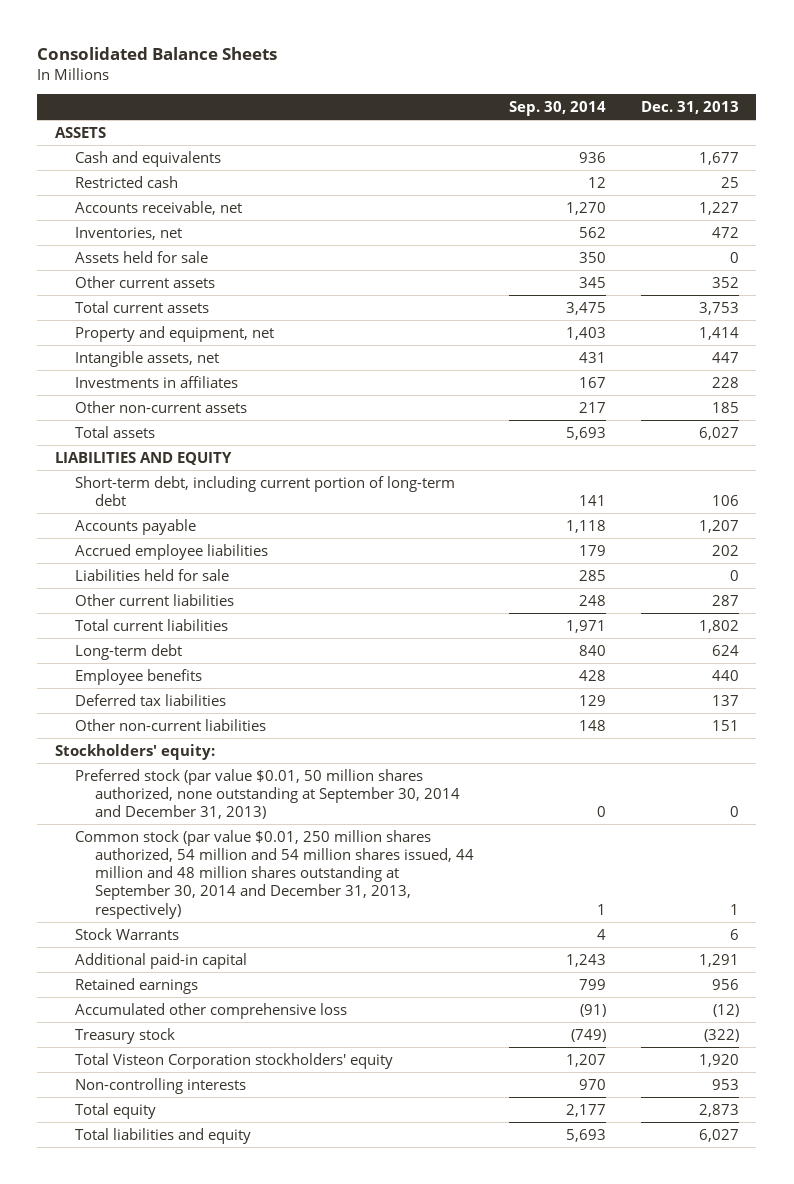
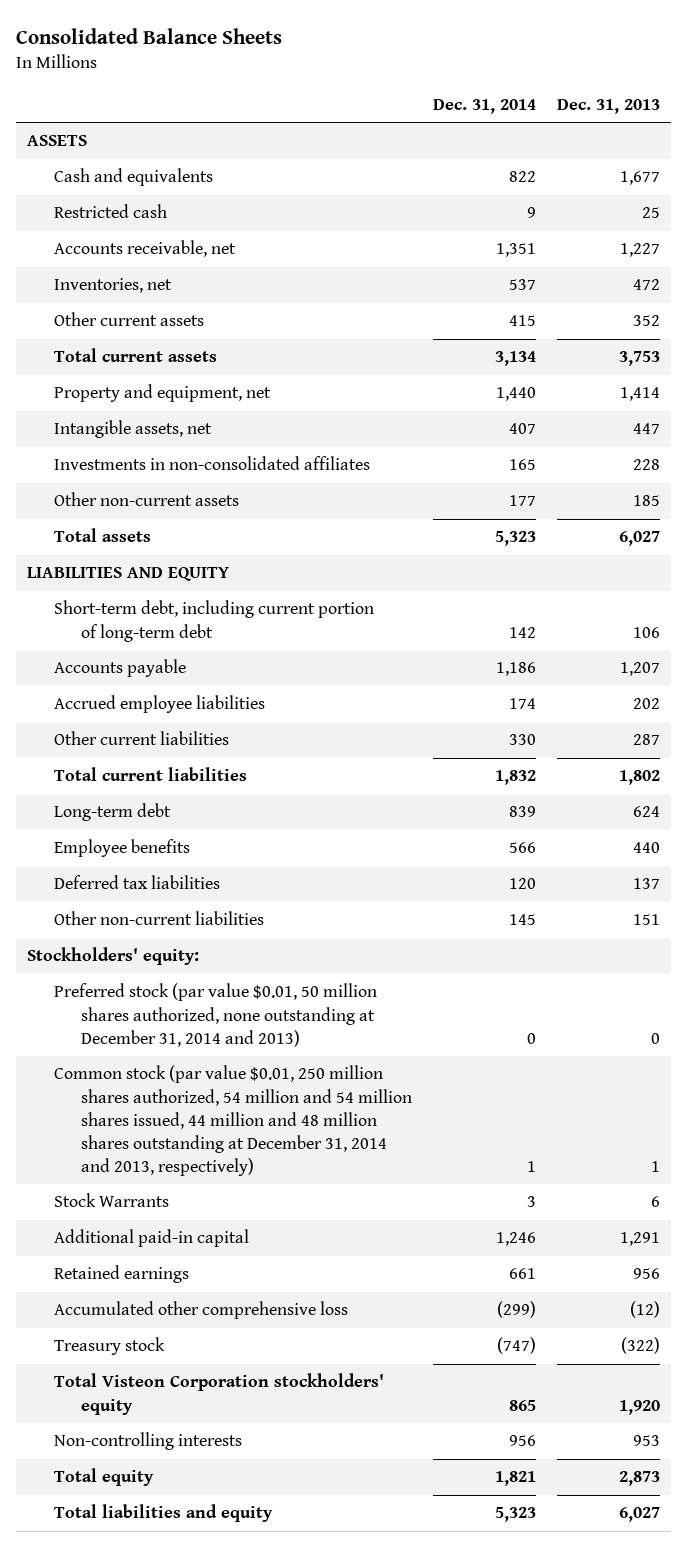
- | Sep. 30, 2014 | Dec. 31, 2013
+ | Dec. 31, 2014 | Dec. 31, 2013
- Assets held for sale | 350 | 0
- Investments in affiliates | 167 | 228
+ Investments in non-consolidated affiliates | 165 | 228
- Liabilities held for sale | 285 | 0
- Preferred stock (par value $0.01, 50 million shares authorized, none outstanding at September 30, 2014 and December 31, 2013) | 0 | 0
- Common stock (par value $0.01, 250 million shares authorized, 54 million and 54 million shares issued, 44 million and 48 million shares outstanding at September 30, 2014 and December 31, 2013, respectively) | 1 | 1
+ Preferred stock (par value $0.01, 50 million shares authorized, none outstanding at December 31, 2014 and 2013) | 0 | 0
+ Common stock (par value $0.01, 250 million shares authorized, 54 million and 54 million shares issued, 44 million and 48 million shares outstanding at December 31, 2014 and 2013, respectively) | 1 | 1

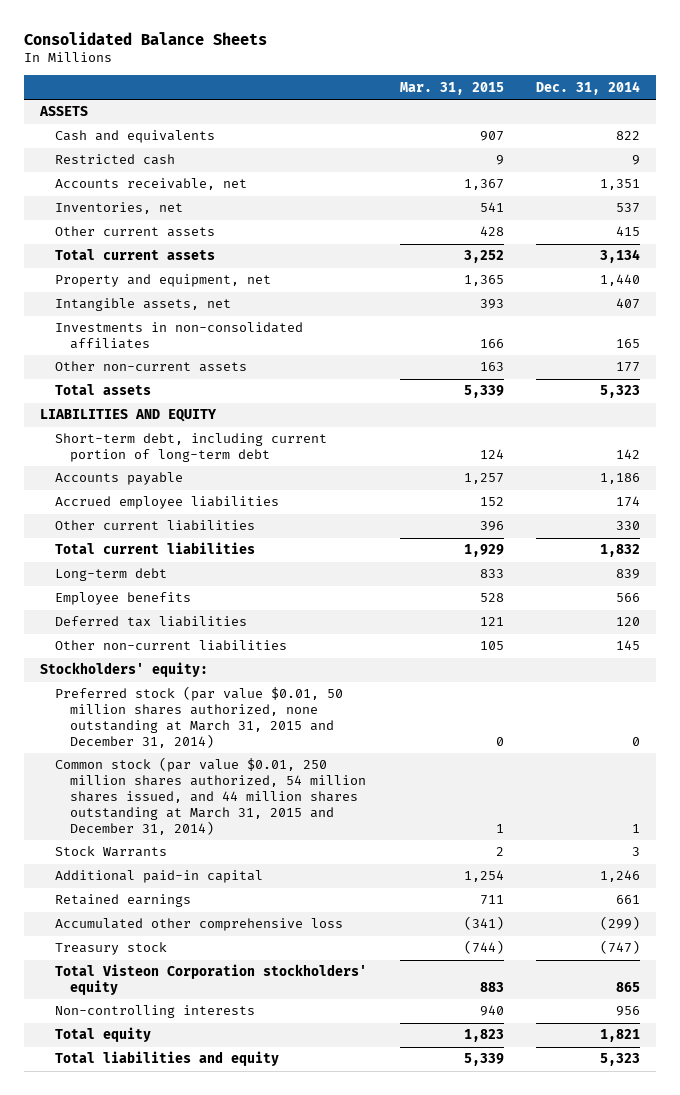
- | Dec. 31, 2014 | Dec. 31, 2013
+ | Mar. 31, 2015 | Dec. 31, 2014
- Preferred stock (par value $0.01, 50 million shares authorized, none outstanding at December 31, 2014 and 2013) | 0 | 0
- Common stock (par value $0.01, 250 million shares authorized, 54 million and 54 million shares issued, 44 million and 48 million shares outstanding at December 31, 2014 and 2013, respectively) | 1 | 1
+ Preferred stock (par value $0.01, 50 million shares authorized, none outstanding at March 31, 2015 and December 31, 2014) | 0 | 0
+ Common stock (par value $0.01, 250 million shares authorized, 54 million shares issued, and 44 million shares outstanding at March 31, 2015 and December 31, 2014) | 1 | 1

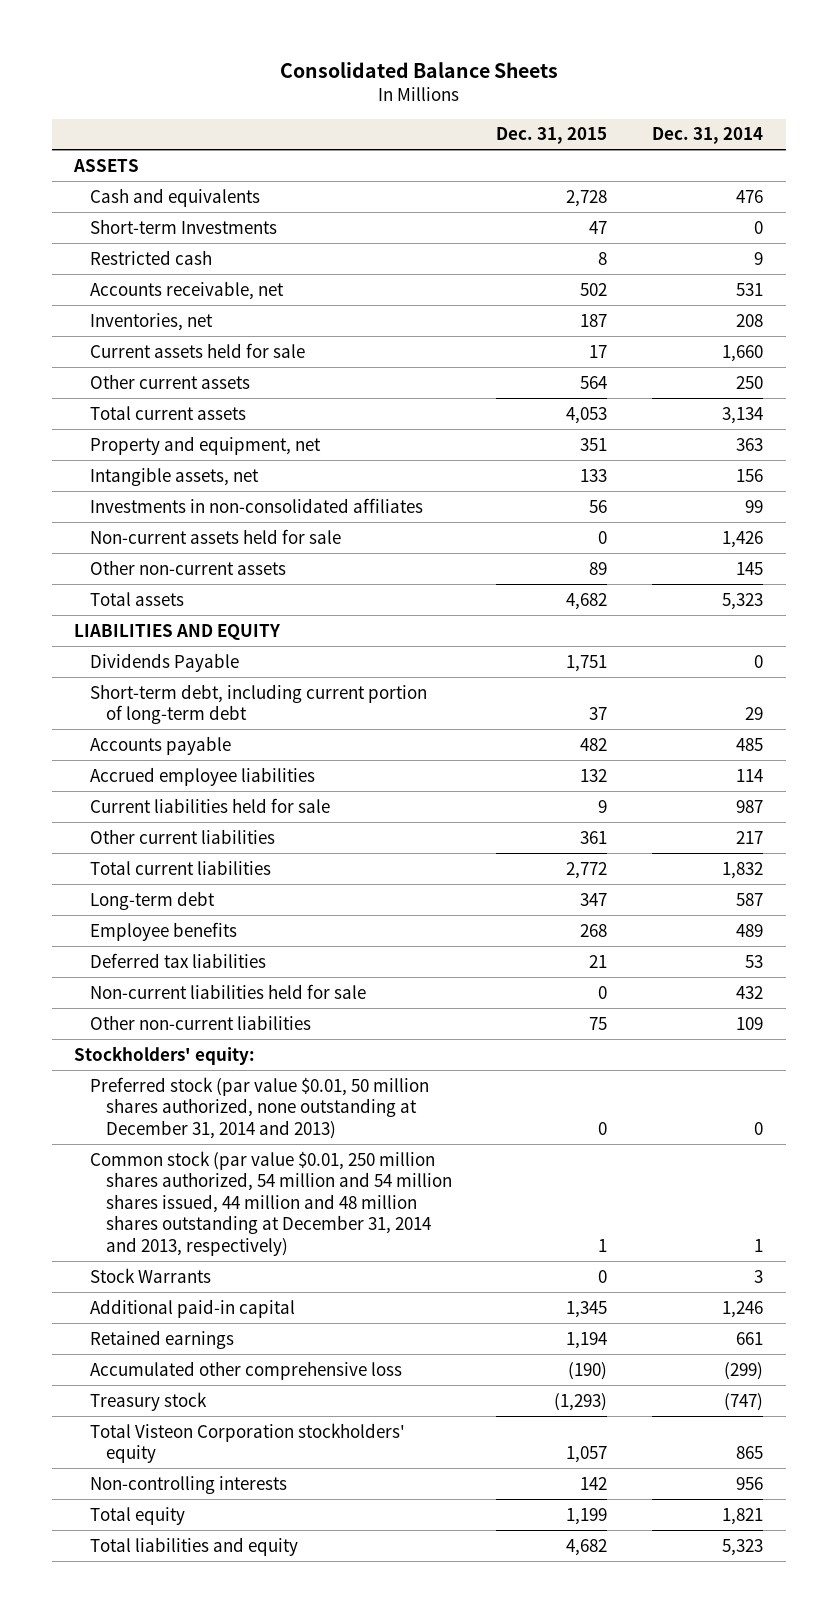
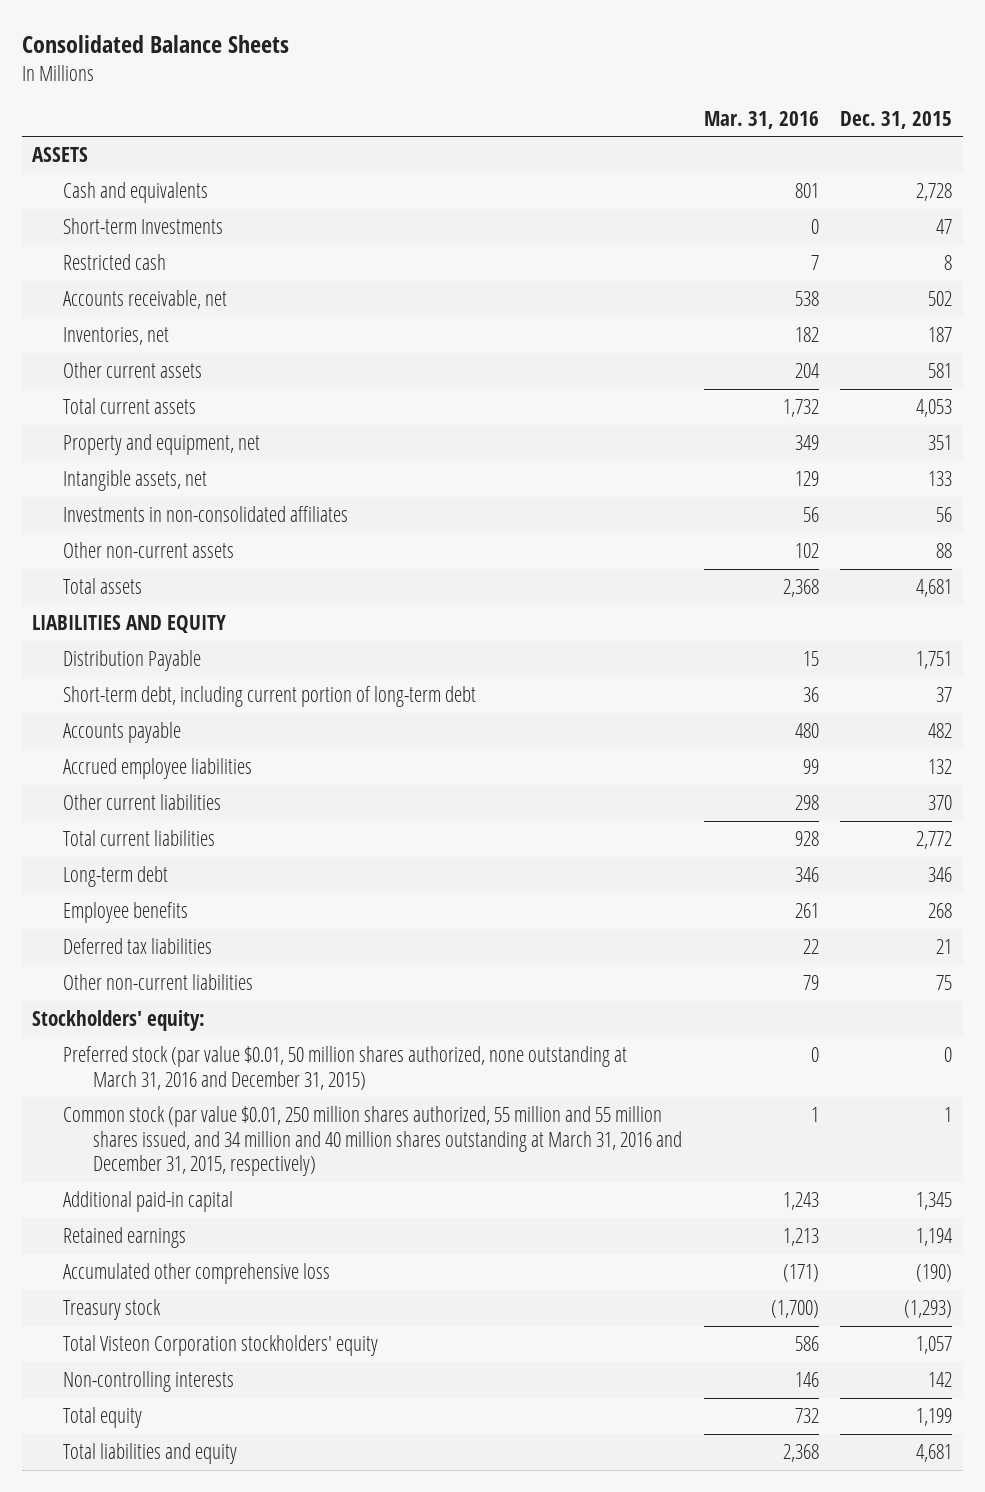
- | Dec. 31, 2015 | Dec. 31, 2014
+ | Mar. 31, 2016 | Dec. 31, 2015
- Current assets held for sale | 17 | 1,660
- Other current assets | 564 | 250
+ Other current assets | 204 | 581
- Non-current assets held for sale | 0 | 1,426
- Other non-current assets | 89 | 145
- Total assets | 4,682 | 5,323
+ Other non-current assets | 102 | 88
+ Total assets | 2,368 | 4,681
- Dividends Payable | 1,751 | 0
+ Distribution Payable | 15 | 1,751
- Current liabilities held for sale | 9 | 987
- Other current liabilities | 361 | 217
+ Other current liabilities | 298 | 370
- Long-term debt | 347 | 587
+ Long-term debt | 346 | 346
- Non-current liabilities held for sale | 0 | 432
- Preferred stock (par value $0.01, 50 million shares authorized, none outstanding at December 31, 2014 and 2013) | 0 | 0
- Common stock (par value $0.01, 250 million shares authorized, 54 million and 54 million shares issued, 44 million and 48 million shares outstanding at December 31, 2014 and 2013, respectively) | 1 | 1
- Stock Warrants | 0 | 3
+ Preferred stock (par value $0.01, 50 million shares authorized, none outstanding at March 31, 2016 and December 31, 2015) | 0 | 0
+ Common stock (par value $0.01, 250 million shares authorized, 55 million and 55 million shares issued, and 34 million and 40 million shares outstanding at March 31, 2016 and December 31, 2015, respectively) | 1 | 1
- Total liabilities and equity | 4,682 | 5,323
+ Total liabilities and equity | 2,368 | 4,681

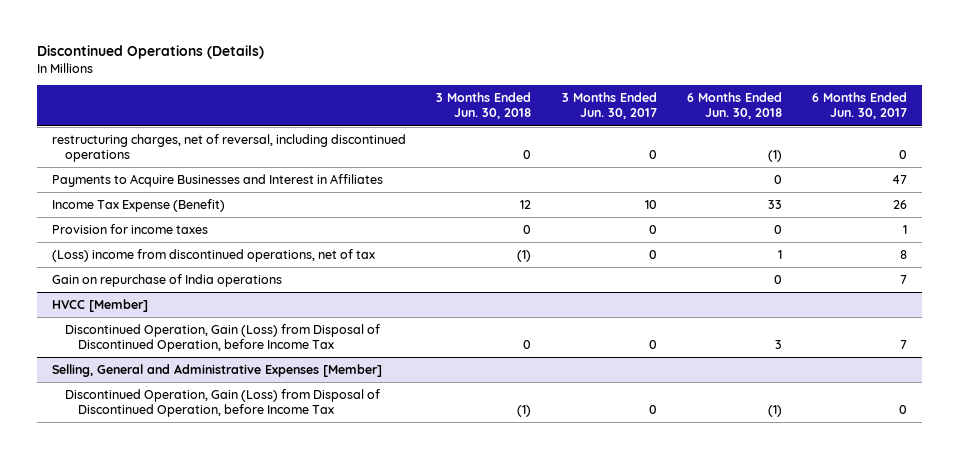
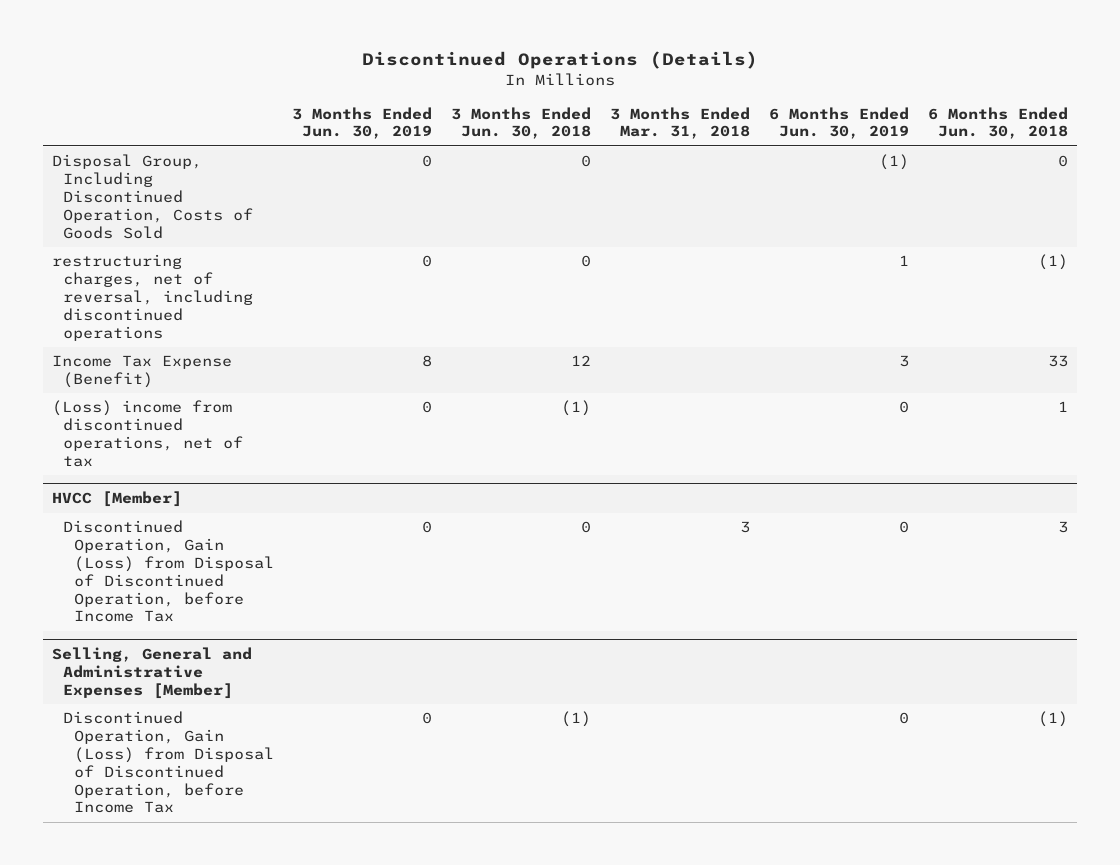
- | 3 Months Ended Jun. 30, 2018 | 3 Months Ended Jun. 30, 2017 | 6 Months Ended Jun. 30, 2018 | 6 Months Ended Jun. 30, 2017
+ | 3 Months Ended Jun. 30, 2019 | 3 Months Ended Jun. 30, 2018 | 3 Months Ended Mar. 31, 2018 | 6 Months Ended Jun. 30, 2019 | 6 Months Ended Jun. 30, 2018
+ Disposal Group, Including Discontinued Operation, Costs of Goods Sold | 0 | 0 | | (1) | 0
- Payments to Acquire Businesses and Interest in Affiliates | | | 0 | 47
- Provision for income taxes | 0 | 0 | 0 | 1
- Gain on repurchase of India operations | | | 0 | 7

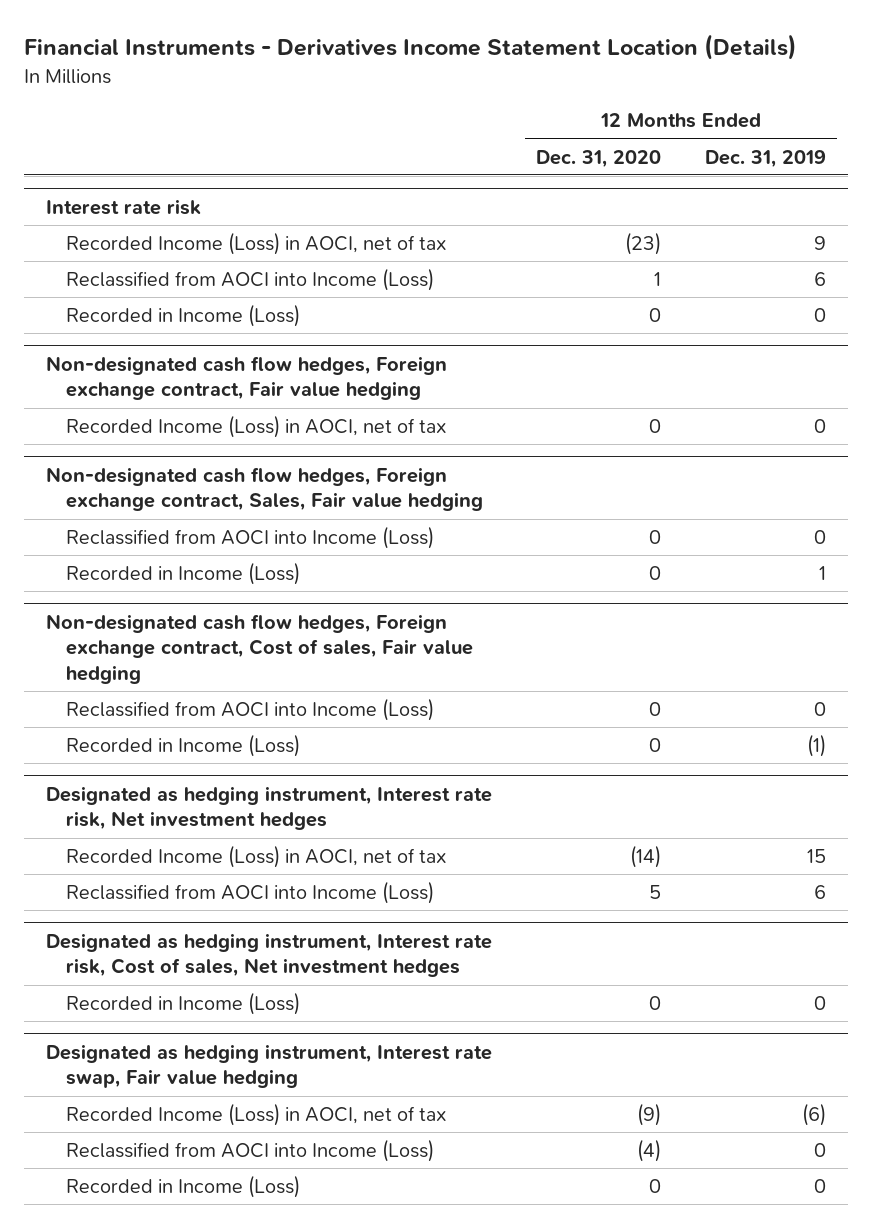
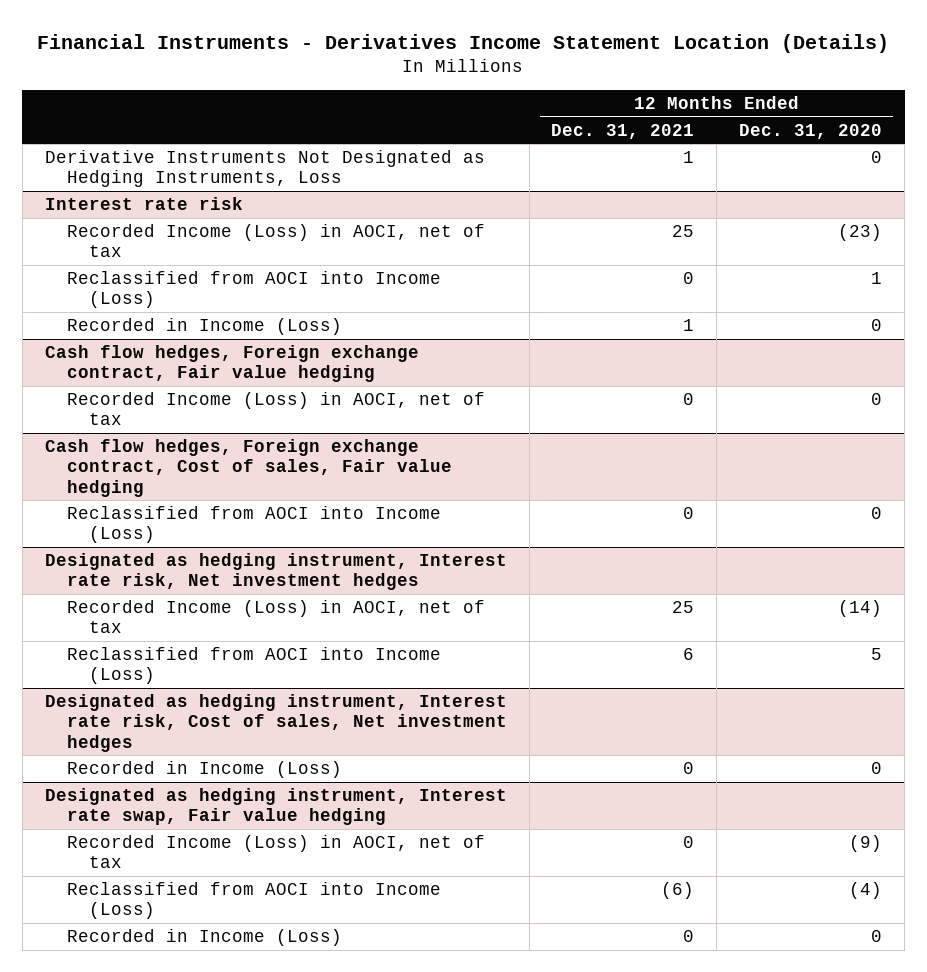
- | 12 Months Ended Dec. 31, 2020 | 12 Months Ended Dec. 31, 2019
+ | 12 Months Ended Dec. 31, 2021 | 12 Months Ended Dec. 31, 2020
+ Derivative Instruments Not Designated as Hedging Instruments, Loss | 1 | 0
- Non-designated cash flow hedges, Foreign exchange contract, Fair value hedging
+ Cash flow hedges, Foreign exchange contract, Fair value hedging
- Non-designated cash flow hedges, Foreign exchange contract, Sales, Fair value hedging
- Reclassified from AOCI into Income (Loss) | 0 | 0
- Recorded in Income (Loss) | 0 | 1
- Non-designated cash flow hedges, Foreign exchange contract, Cost of sales, Fair value hedging
+ Cash flow hedges, Foreign exchange contract, Cost of sales, Fair value hedging
- Recorded in Income (Loss) | 0 | (1)

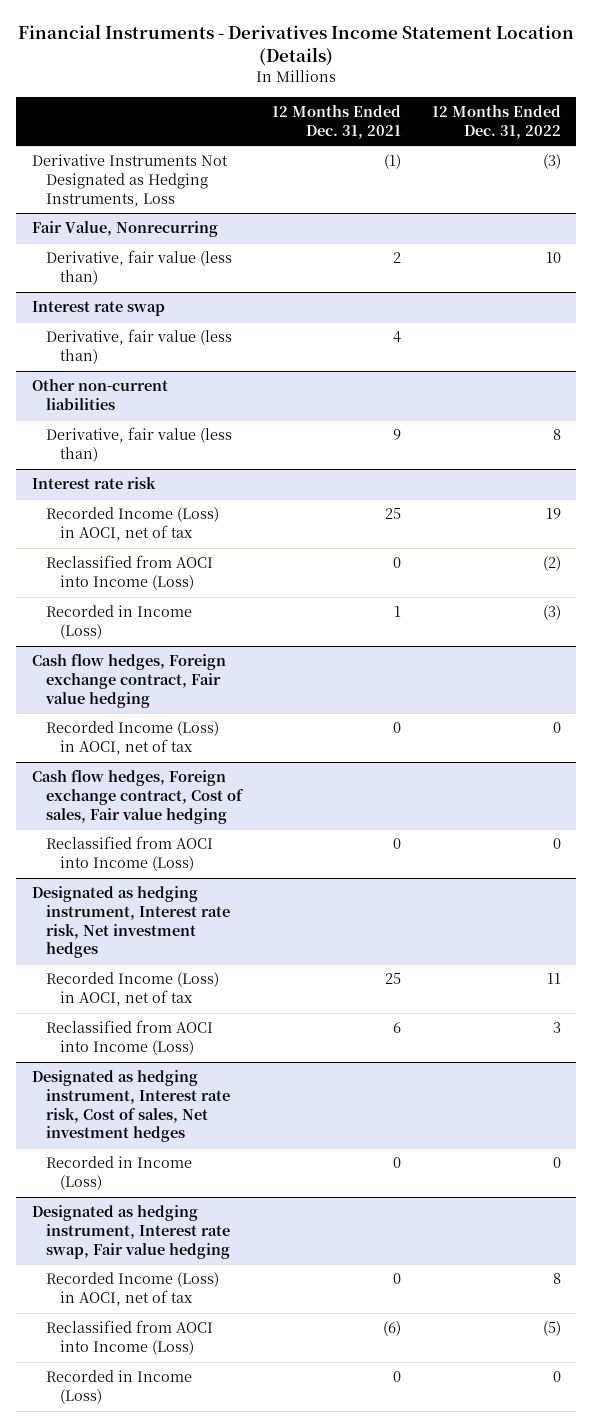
- | 12 Months Ended Dec. 31, 2021 | 12 Months Ended Dec. 31, 2020
+ | 12 Months Ended Dec. 31, 2021 | 12 Months Ended Dec. 31, 2022
- Derivative Instruments Not Designated as Hedging Instruments, Loss | 1 | 0
+ Derivative Instruments Not Designated as Hedging Instruments, Loss | (1) | (3)
+ Fair Value, Nonrecurring
+ Derivative, fair value (less than) | 2 | 10
+ Interest rate swap
+ Derivative, fair value (less than) | 4 |
+ Other non-current liabilities
+ Derivative, fair value (less than) | 9 | 8

